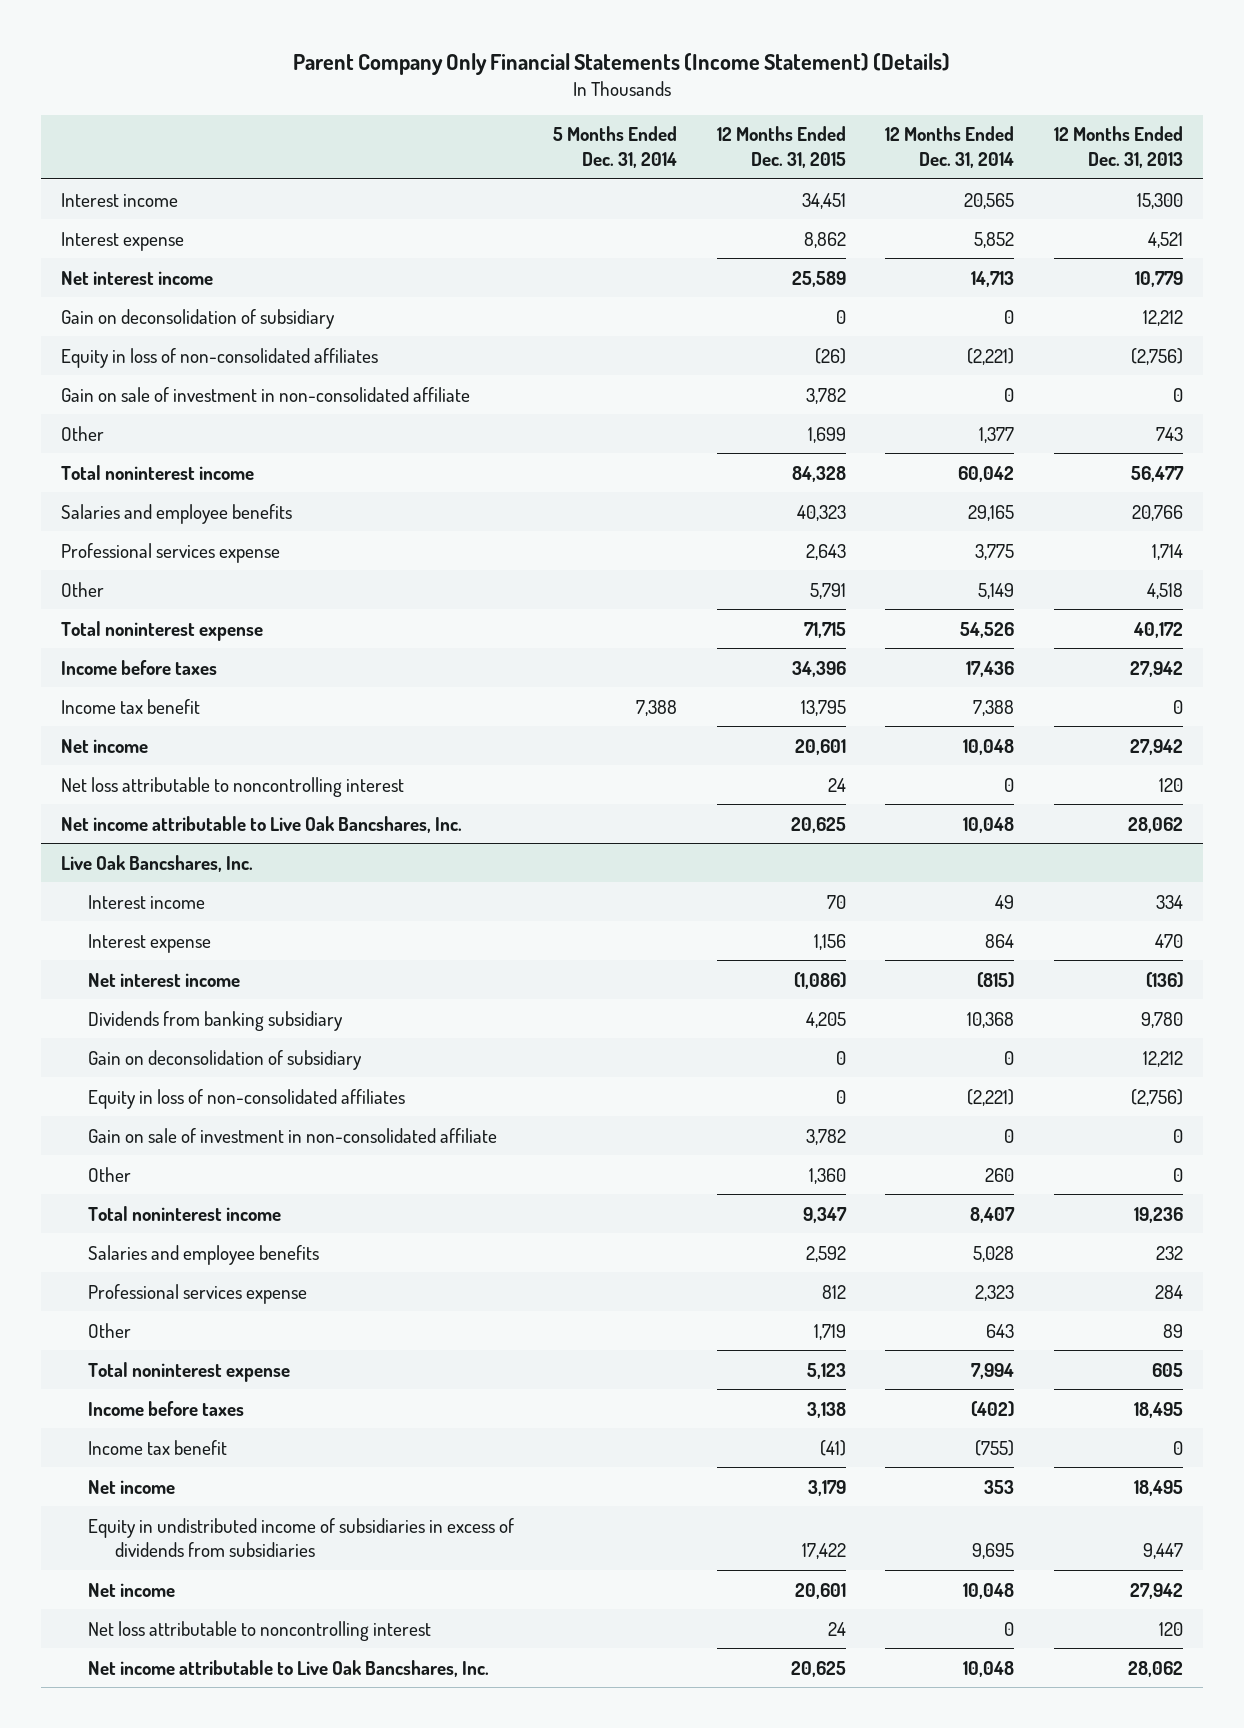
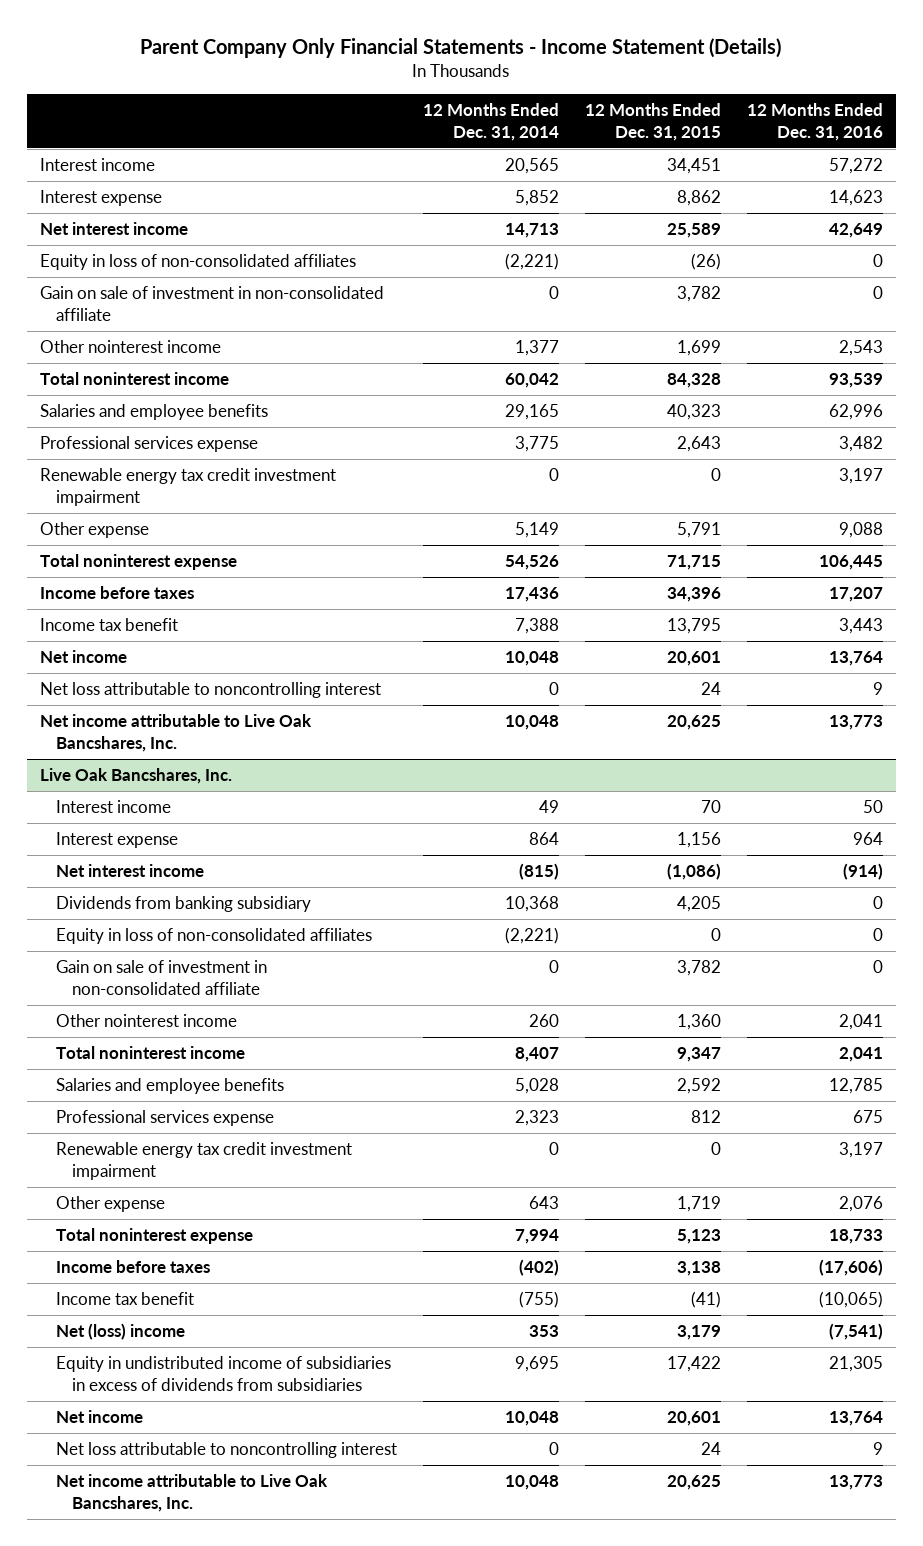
- Parent Company Only Financial Statements (Income Statement) (Details)
+ Parent Company Only Financial Statements - Income Statement (Details)
- | 5 Months Ended Dec. 31, 2014 | 12 Months Ended Dec. 31, 2015 | 12 Months Ended Dec. 31, 2014 | 12 Months Ended Dec. 31, 2013
+ | 12 Months Ended Dec. 31, 2014 | 12 Months Ended Dec. 31, 2015 | 12 Months Ended Dec. 31, 2016
- Gain on deconsolidation of subsidiary | | 0 | 0 | 12,212
- Other | | 1,699 | 1,377 | 743
+ Other nointerest income | 1,377 | 1,699 | 2,543
- Other | | 5,791 | 5,149 | 4,518
+ Renewable energy tax credit investment impairment | 0 | 0 | 3,197
+ Other expense | 5,149 | 5,791 | 9,088
@ Live Oak Bancshares, Inc.
- Gain on deconsolidation of subsidiary | | 0 | 0 | 12,212
- Other | | 1,360 | 260 | 0
+ Other nointerest income | 260 | 1,360 | 2,041
- Other | | 1,719 | 643 | 89
+ Renewable energy tax credit investment impairment | 0 | 0 | 3,197
+ Other expense | 643 | 1,719 | 2,076
- Net income | | 3,179 | 353 | 18,495
+ Net (loss) income | 353 | 3,179 | (7,541)

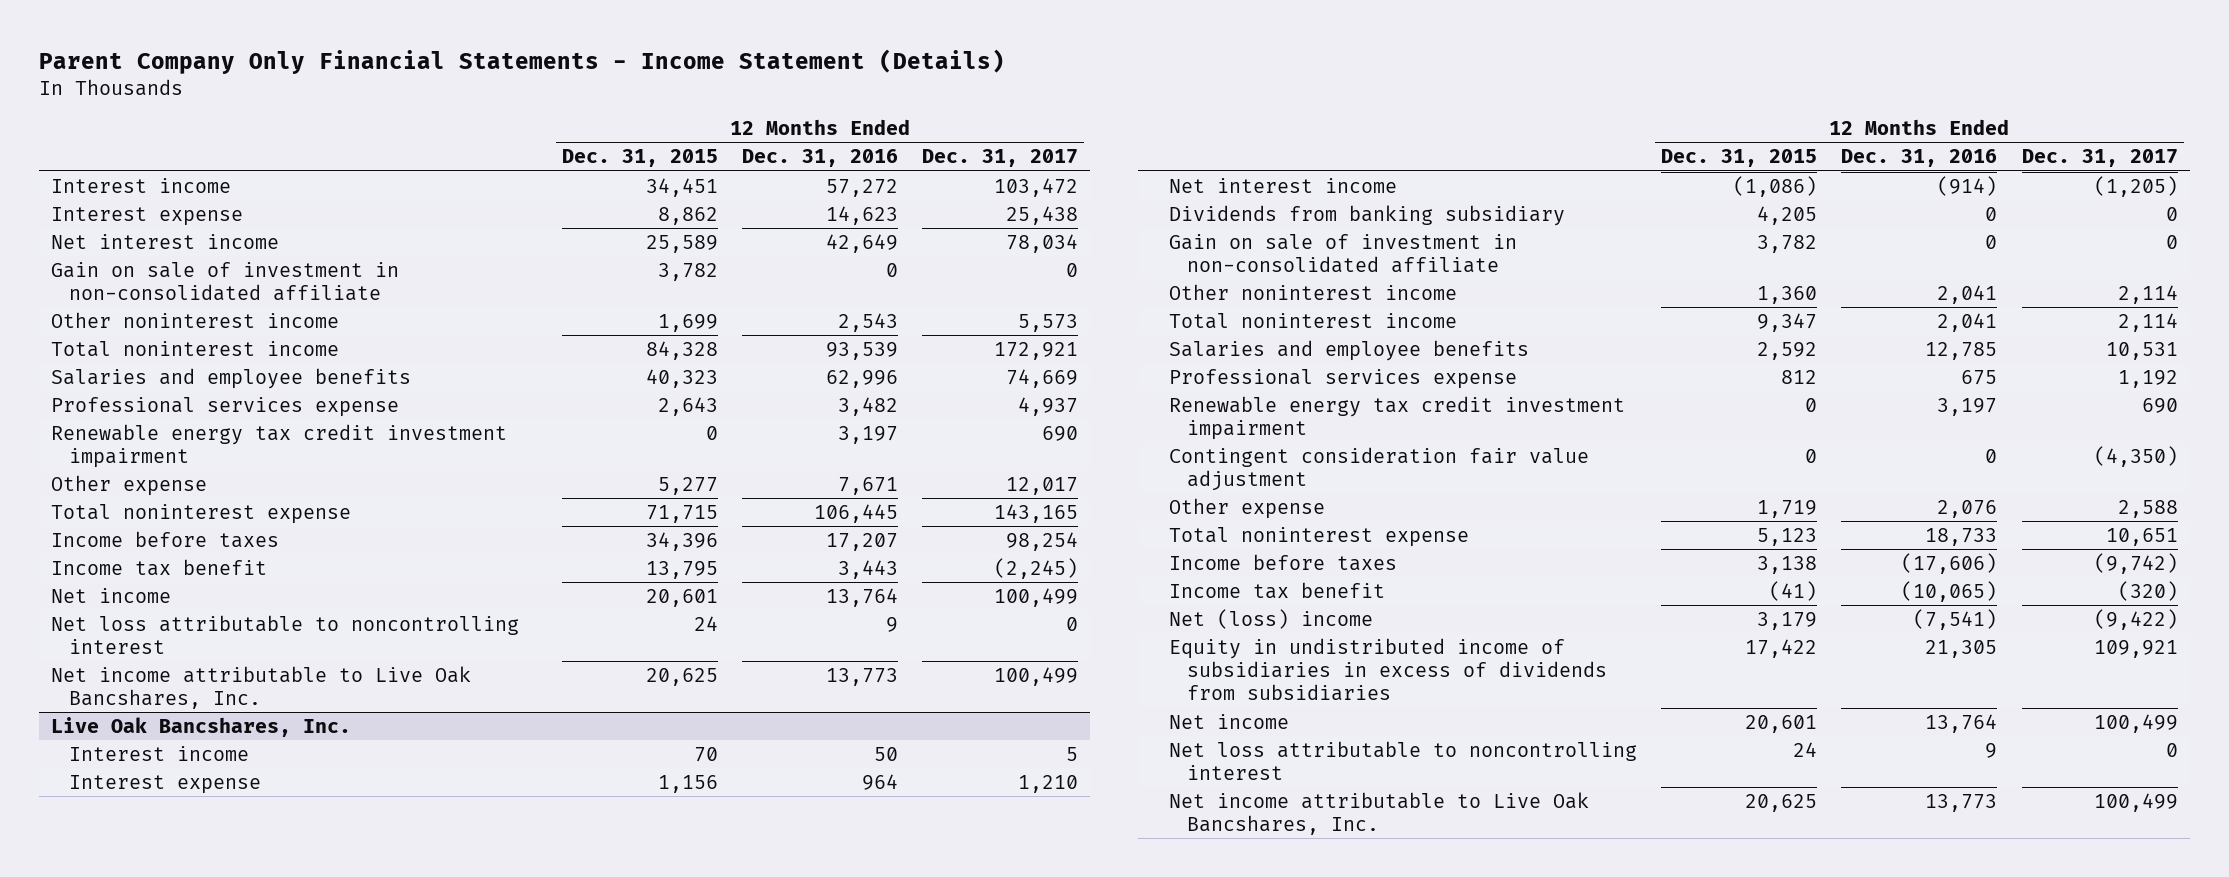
- | 12 Months Ended Dec. 31, 2014 | 12 Months Ended Dec. 31, 2015 | 12 Months Ended Dec. 31, 2016
+ | 12 Months Ended Dec. 31, 2015 | 12 Months Ended Dec. 31, 2016 | 12 Months Ended Dec. 31, 2017
- Equity in loss of non-consolidated affiliates | (2,221) | (26) | 0
- Other nointerest income | 1,377 | 1,699 | 2,543
+ Other noninterest income | 1,699 | 2,543 | 5,573
- Other expense | 5,149 | 5,791 | 9,088
+ Other expense | 5,277 | 7,671 | 12,017
@ Live Oak Bancshares, Inc.
- Equity in loss of non-consolidated affiliates | (2,221) | 0 | 0
- Other nointerest income | 260 | 1,360 | 2,041
+ Other noninterest income | 1,360 | 2,041 | 2,114
+ Contingent consideration fair value adjustment | 0 | 0 | (4,350)

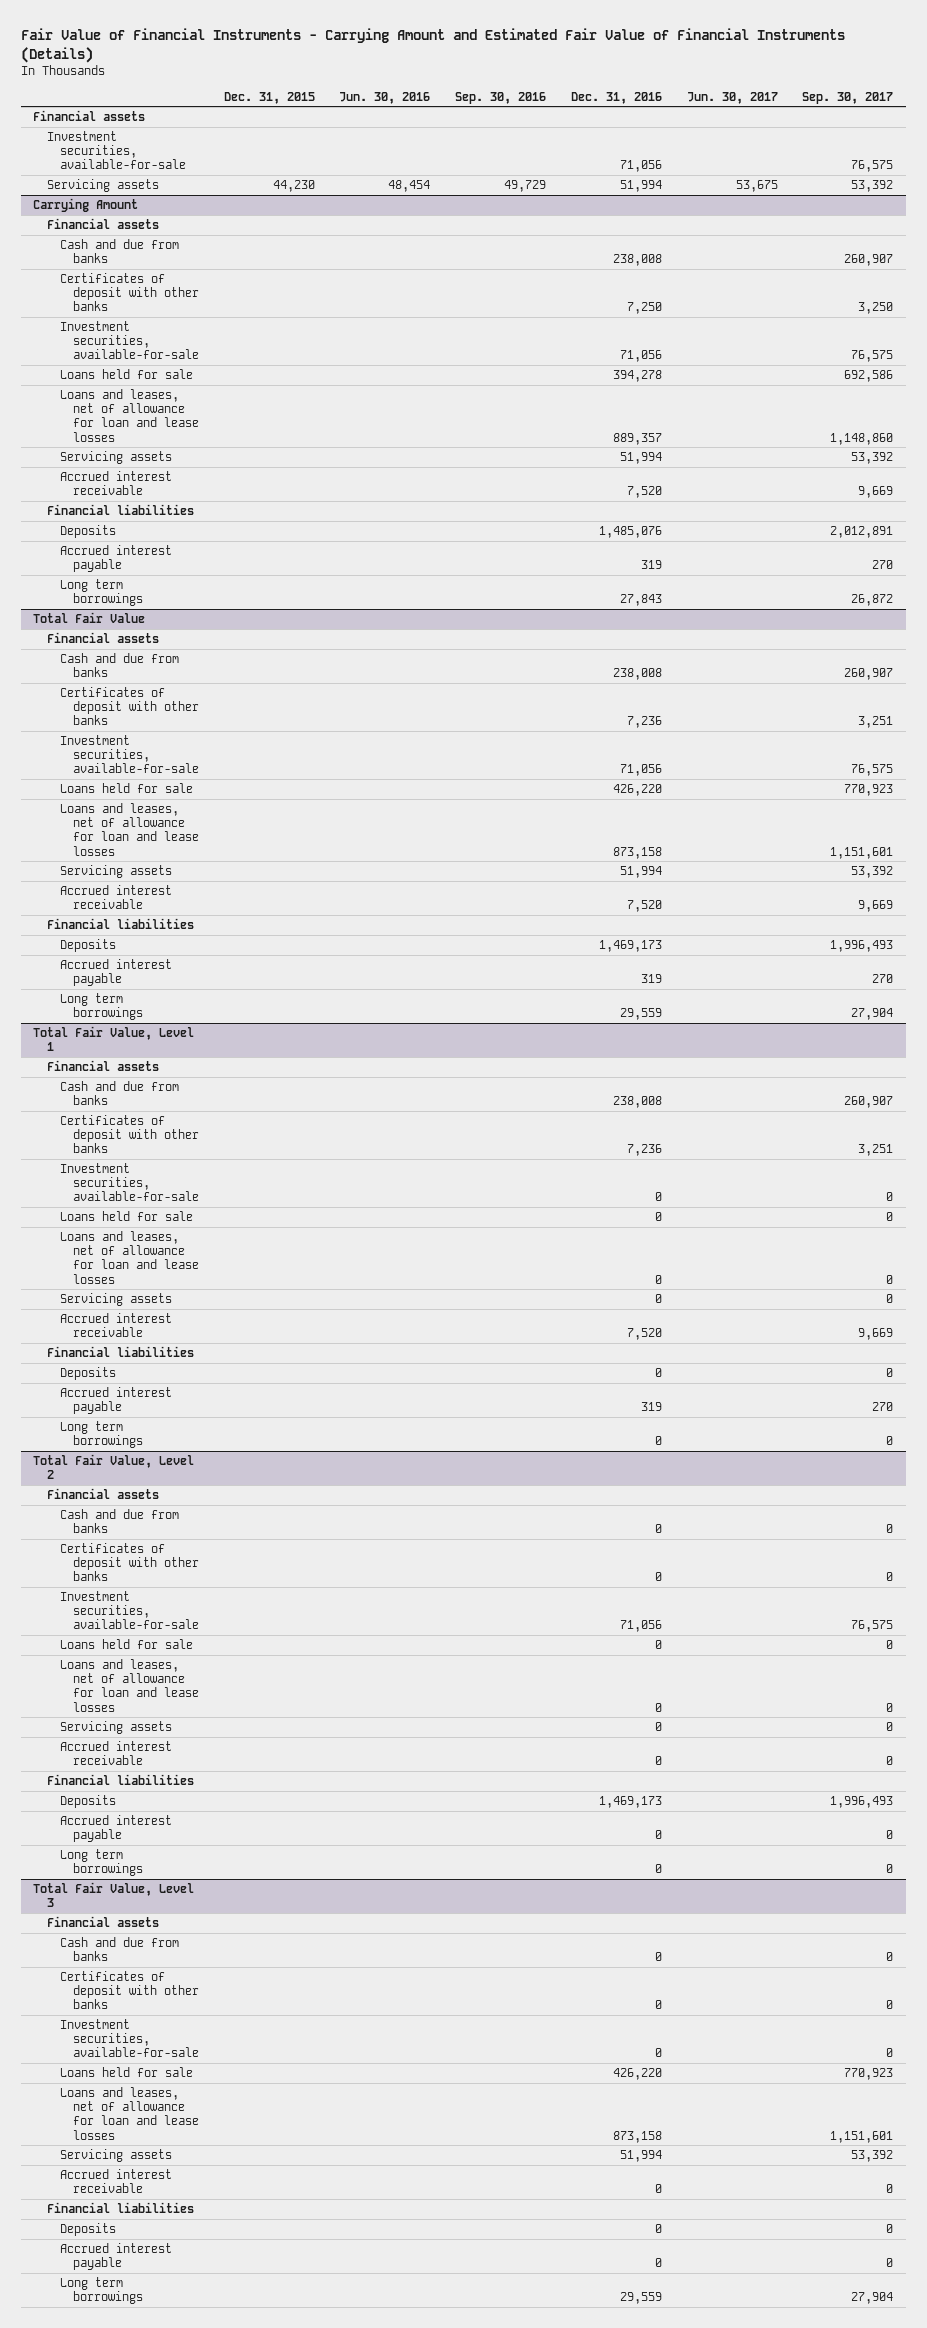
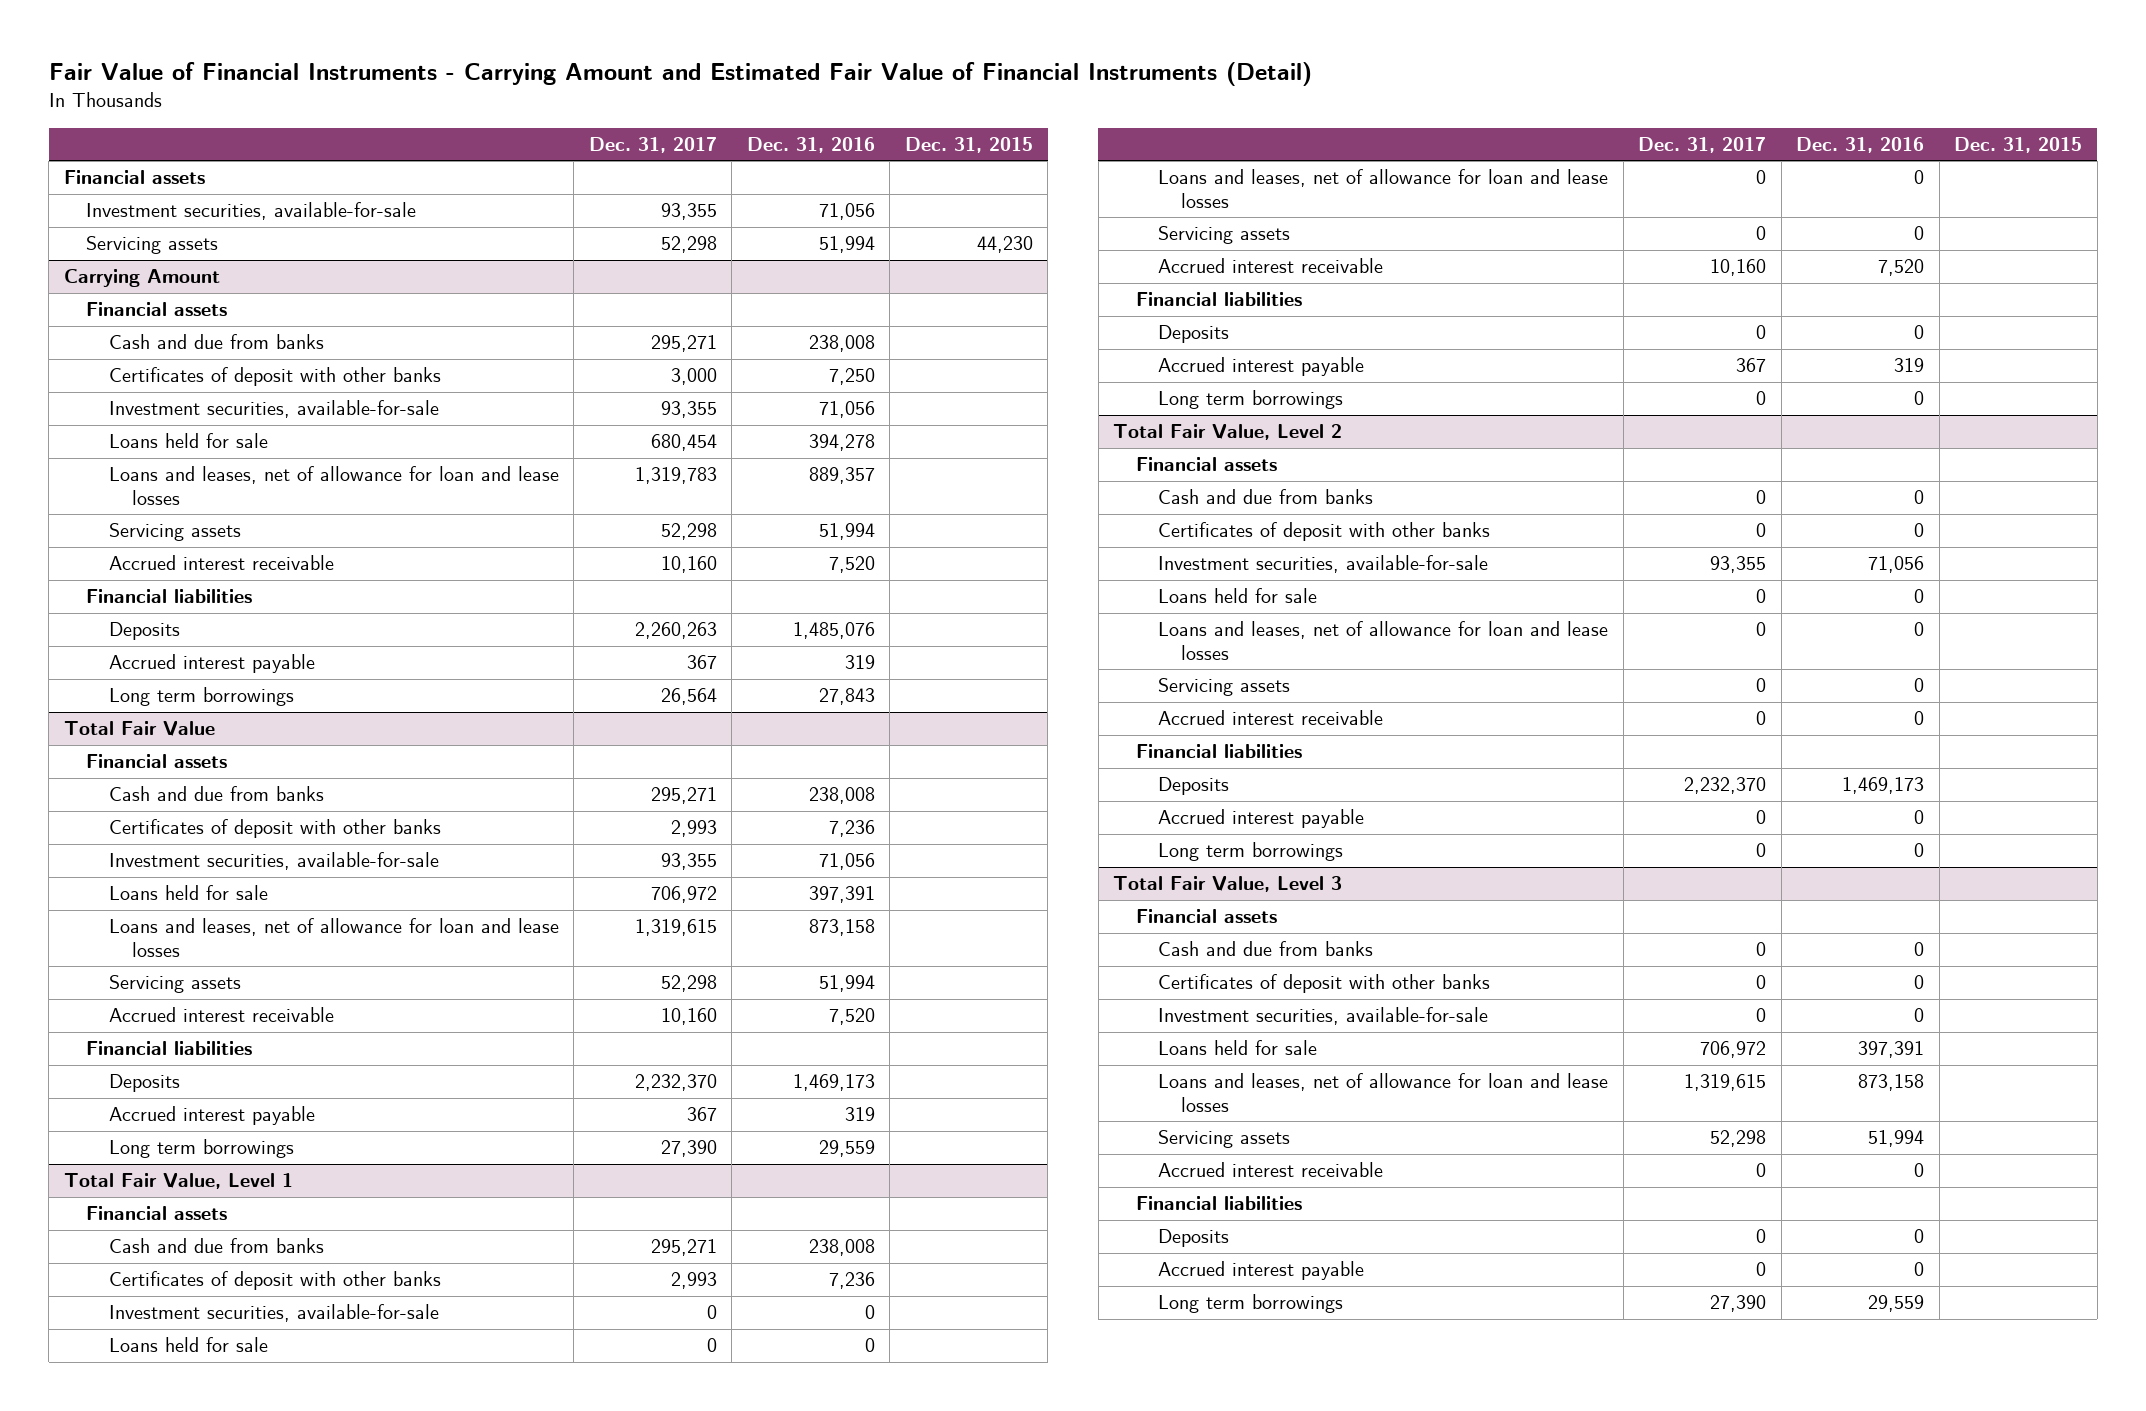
- Fair Value of Financial Instruments - Carrying Amount and Estimated Fair Value of Financial Instruments (Details)
+ Fair Value of Financial Instruments - Carrying Amount and Estimated Fair Value of Financial Instruments (Detail)
- | Dec. 31, 2015 | Jun. 30, 2016 | Sep. 30, 2016 | Dec. 31, 2016 | Jun. 30, 2017 | Sep. 30, 2017
+ | Dec. 31, 2017 | Dec. 31, 2016 | Dec. 31, 2015
@ Total Fair Value
- Loans held for sale | | | | 426,220 | | 770,923
+ Loans held for sale | 706,972 | 397,391 |
@ Total Fair Value, Level 3
- Loans held for sale | | | | 426,220 | | 770,923
+ Loans held for sale | 706,972 | 397,391 |

